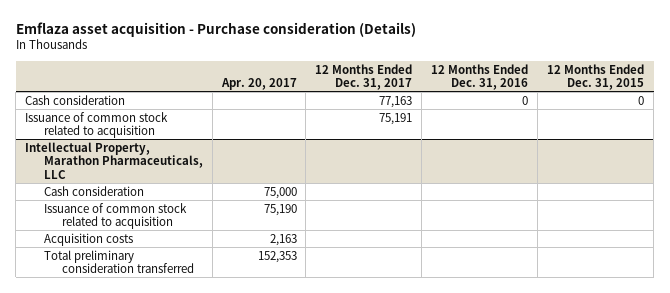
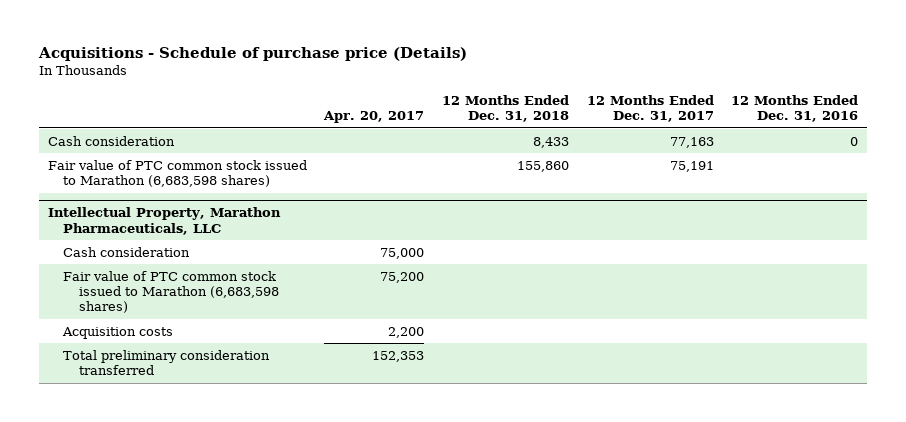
- Emflaza asset acquisition - Purchase consideration (Details)
+ Acquisitions - Schedule of purchase price (Details)
- | Apr. 20, 2017 | 12 Months Ended Dec. 31, 2017 | 12 Months Ended Dec. 31, 2016 | 12 Months Ended Dec. 31, 2015
+ | Apr. 20, 2017 | 12 Months Ended Dec. 31, 2018 | 12 Months Ended Dec. 31, 2017 | 12 Months Ended Dec. 31, 2016
- Issuance of common stock related to acquisition | | 75,191 | |
+ Fair value of PTC common stock issued to Marathon (6,683,598 shares) | | 155,860 | 75,191 |
@ Intellectual Property, Marathon Pharmaceuticals, LLC
- Issuance of common stock related to acquisition | 75,190 | | |
- Acquisition costs | 2,163 | | |
+ Fair value of PTC common stock issued to Marathon (6,683,598 shares) | 75,200 | | |
+ Acquisition costs | 2,200 | | |

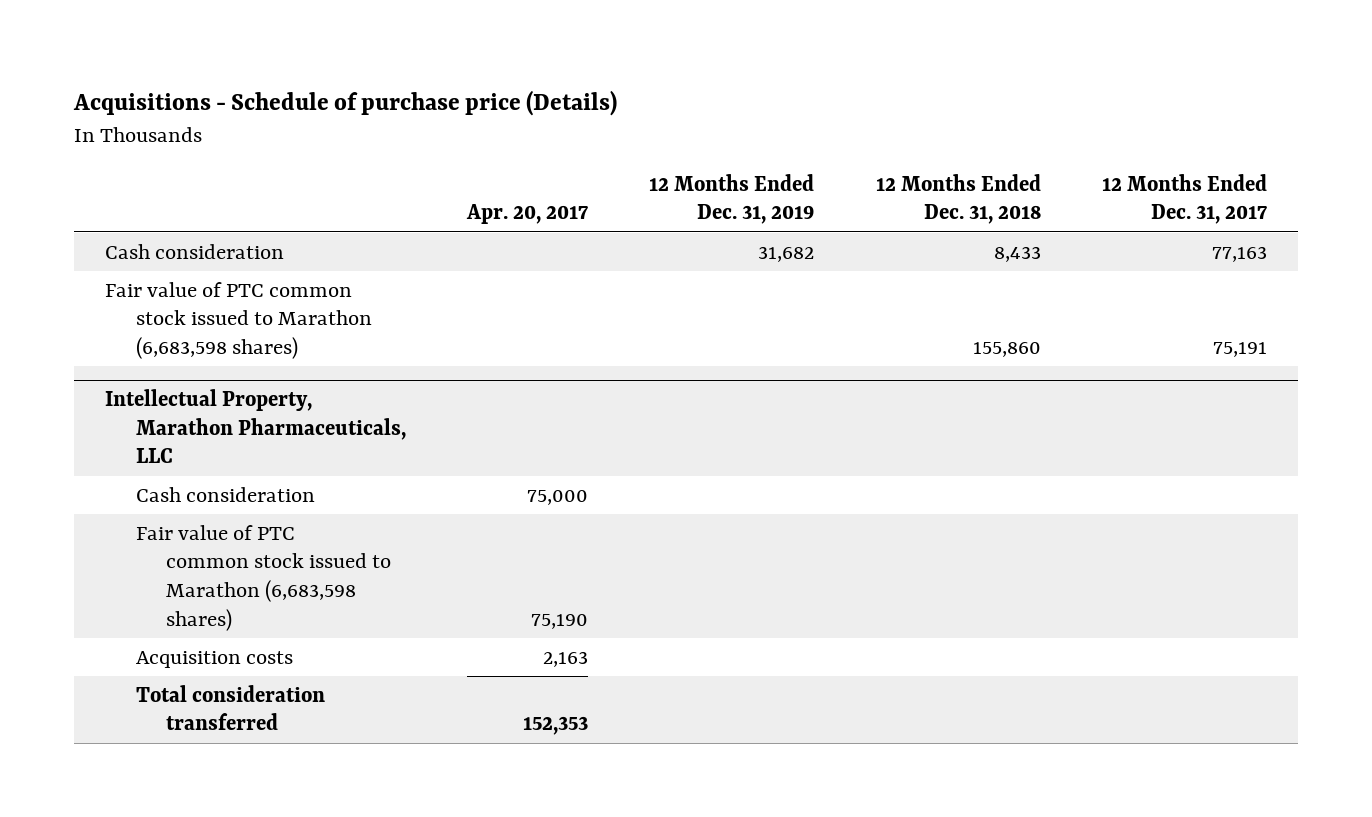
- | Apr. 20, 2017 | 12 Months Ended Dec. 31, 2018 | 12 Months Ended Dec. 31, 2017 | 12 Months Ended Dec. 31, 2016
+ | Apr. 20, 2017 | 12 Months Ended Dec. 31, 2019 | 12 Months Ended Dec. 31, 2018 | 12 Months Ended Dec. 31, 2017
@ Intellectual Property, Marathon Pharmaceuticals, LLC
- Fair value of PTC common stock issued to Marathon (6,683,598 shares) | 75,200 | | |
- Acquisition costs | 2,200 | | |
- Total preliminary consideration transferred | 152,353 | | |
+ Fair value of PTC common stock issued to Marathon (6,683,598 shares) | 75,190 | | |
+ Acquisition costs | 2,163 | | |
+ Total consideration transferred | 152,353 | | |

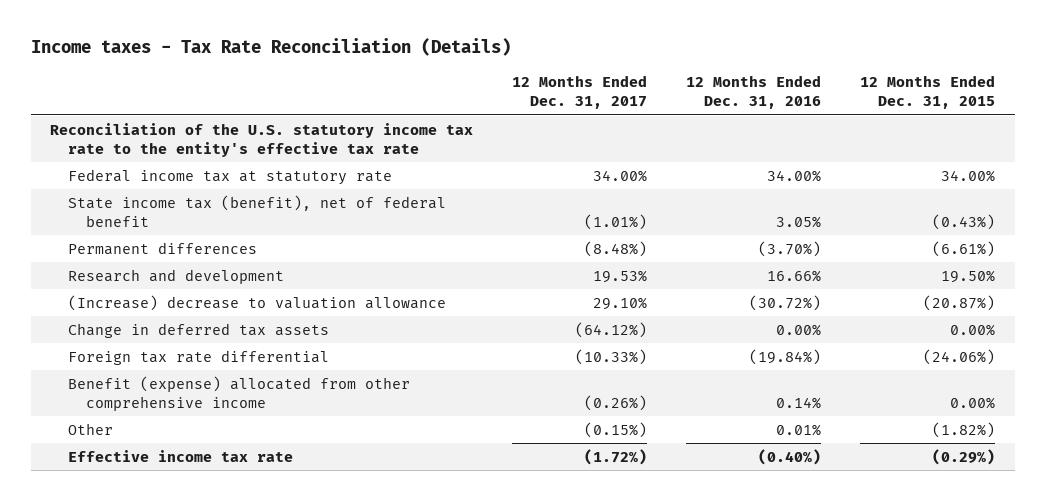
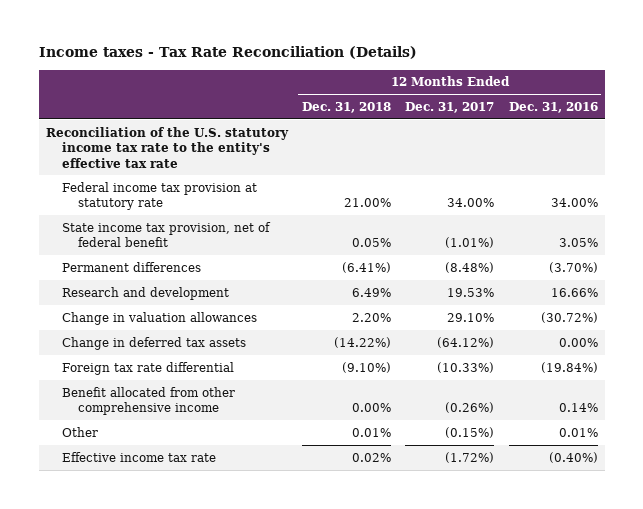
- | 12 Months Ended Dec. 31, 2017 | 12 Months Ended Dec. 31, 2016 | 12 Months Ended Dec. 31, 2015
+ | 12 Months Ended Dec. 31, 2018 | 12 Months Ended Dec. 31, 2017 | 12 Months Ended Dec. 31, 2016
- Federal income tax at statutory rate | 34.00% | 34.00% | 34.00%
- State income tax (benefit), net of federal benefit | (1.01%) | 3.05% | (0.43%)
+ Federal income tax provision at statutory rate | 21.00% | 34.00% | 34.00%
+ State income tax provision, net of federal benefit | 0.05% | (1.01%) | 3.05%
- (Increase) decrease to valuation allowance | 29.10% | (30.72%) | (20.87%)
+ Change in valuation allowances | 2.20% | 29.10% | (30.72%)
- Benefit (expense) allocated from other comprehensive income | (0.26%) | 0.14% | 0.00%
+ Benefit allocated from other comprehensive income | 0.00% | (0.26%) | 0.14%

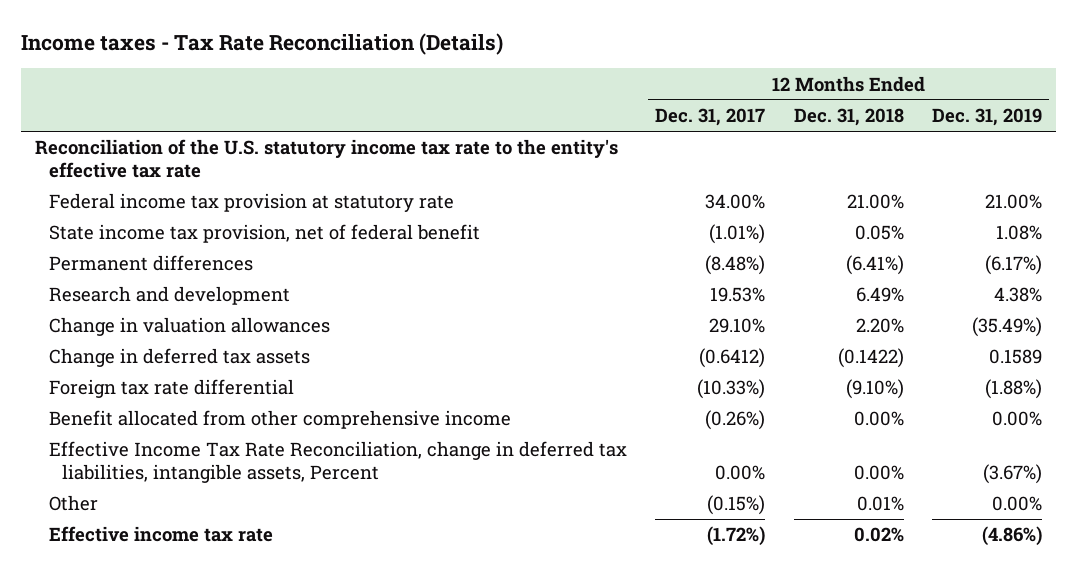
- | 12 Months Ended Dec. 31, 2018 | 12 Months Ended Dec. 31, 2017 | 12 Months Ended Dec. 31, 2016
+ | 12 Months Ended Dec. 31, 2017 | 12 Months Ended Dec. 31, 2018 | 12 Months Ended Dec. 31, 2019
- Change in deferred tax assets | (14.22%) | (64.12%) | 0.00%
+ Change in deferred tax assets | (0.6412) | (0.1422) | 0.1589
+ Effective Income Tax Rate Reconciliation, change in deferred tax liabilities, intangible assets, Percent | 0.00% | 0.00% | (3.67%)

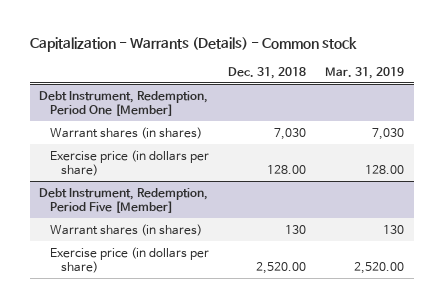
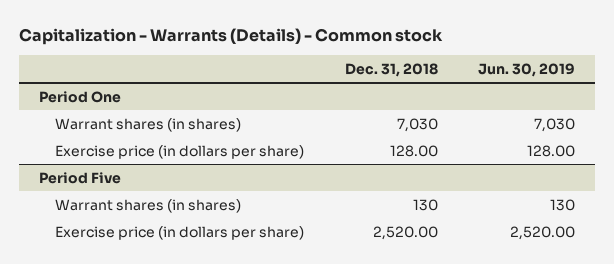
- | Dec. 31, 2018 | Mar. 31, 2019
+ | Dec. 31, 2018 | Jun. 30, 2019
- Debt Instrument, Redemption, Period One [Member]
+ Period One
- Debt Instrument, Redemption, Period Five [Member]
+ Period Five

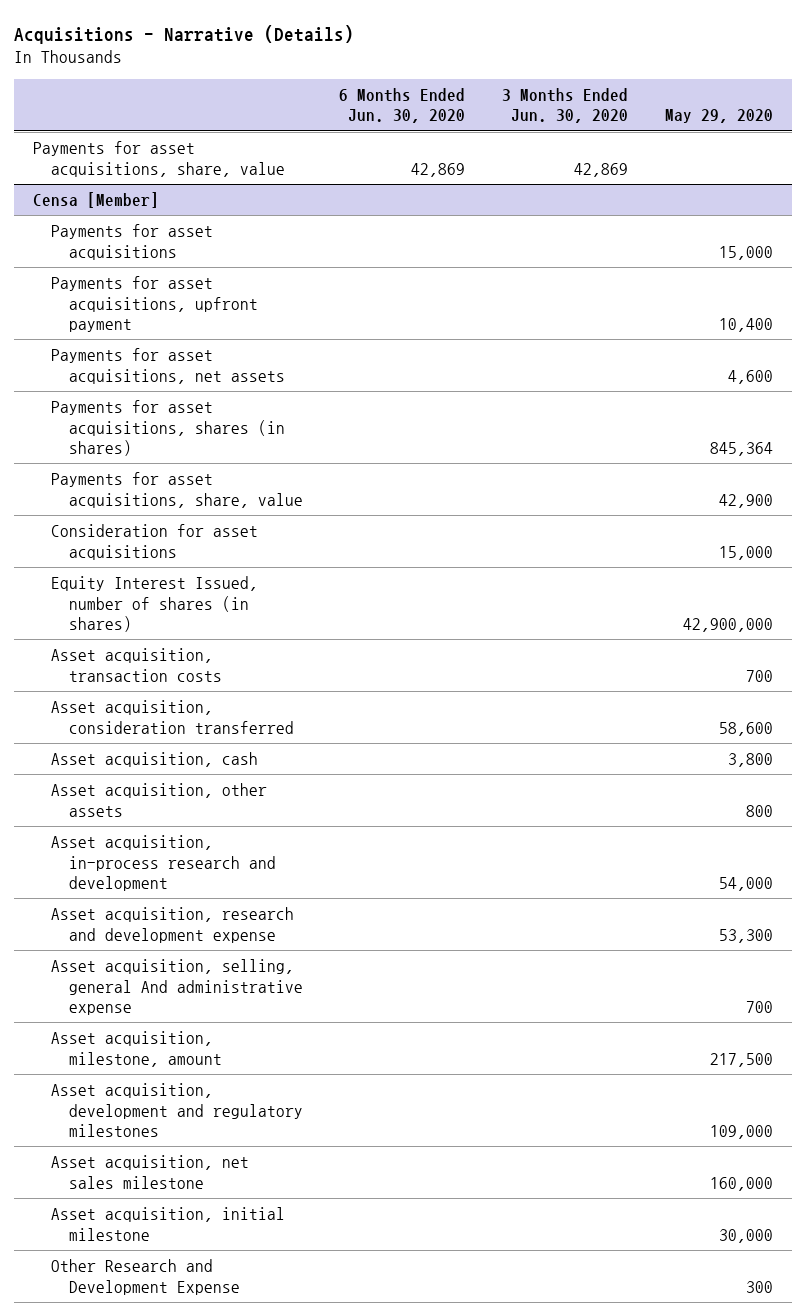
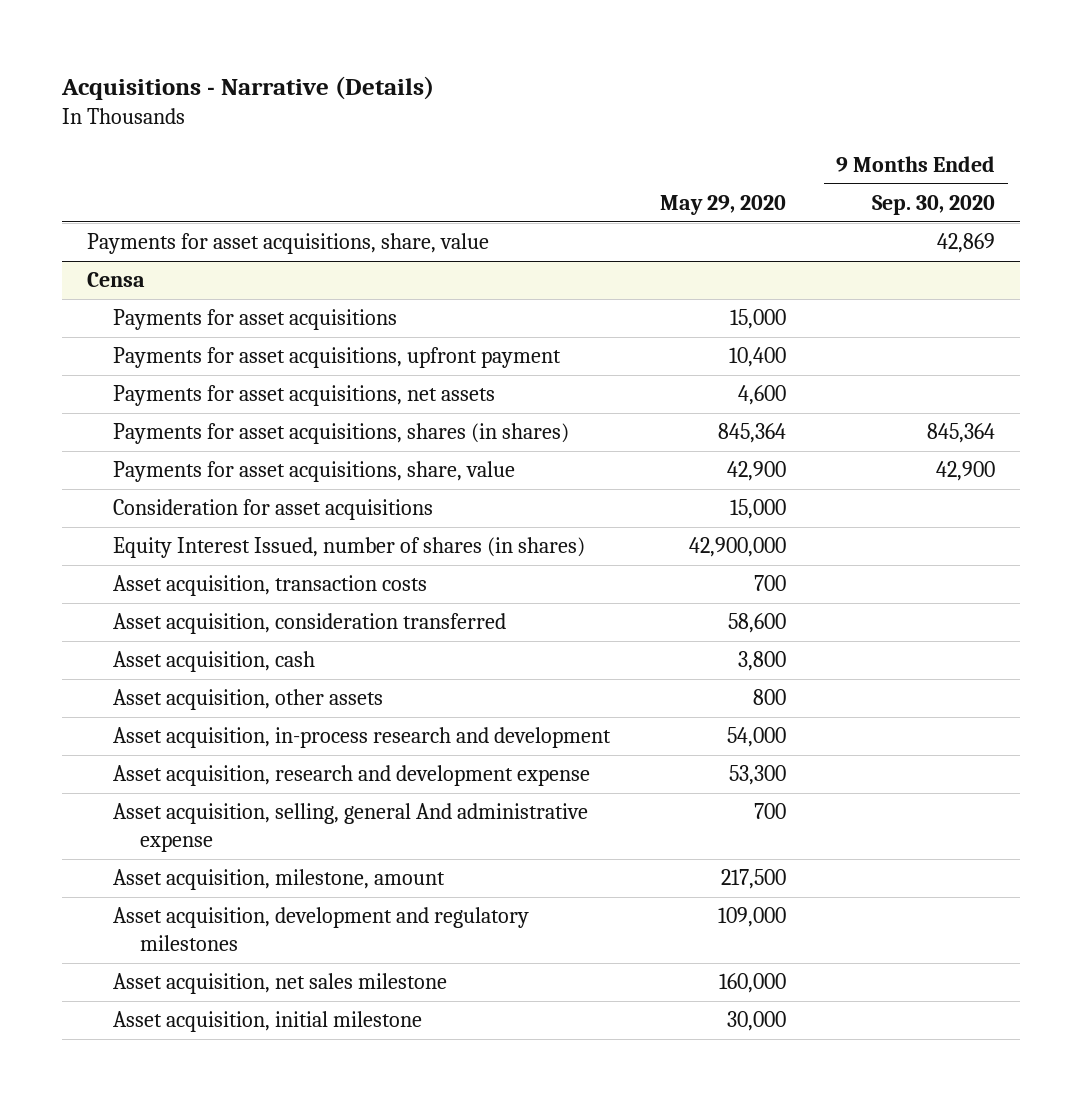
- | 6 Months Ended Jun. 30, 2020 | 3 Months Ended Jun. 30, 2020 | May 29, 2020
+ | May 29, 2020 | 9 Months Ended Sep. 30, 2020
- Censa [Member]
+ Censa
- Other Research and Development Expense | | | 300

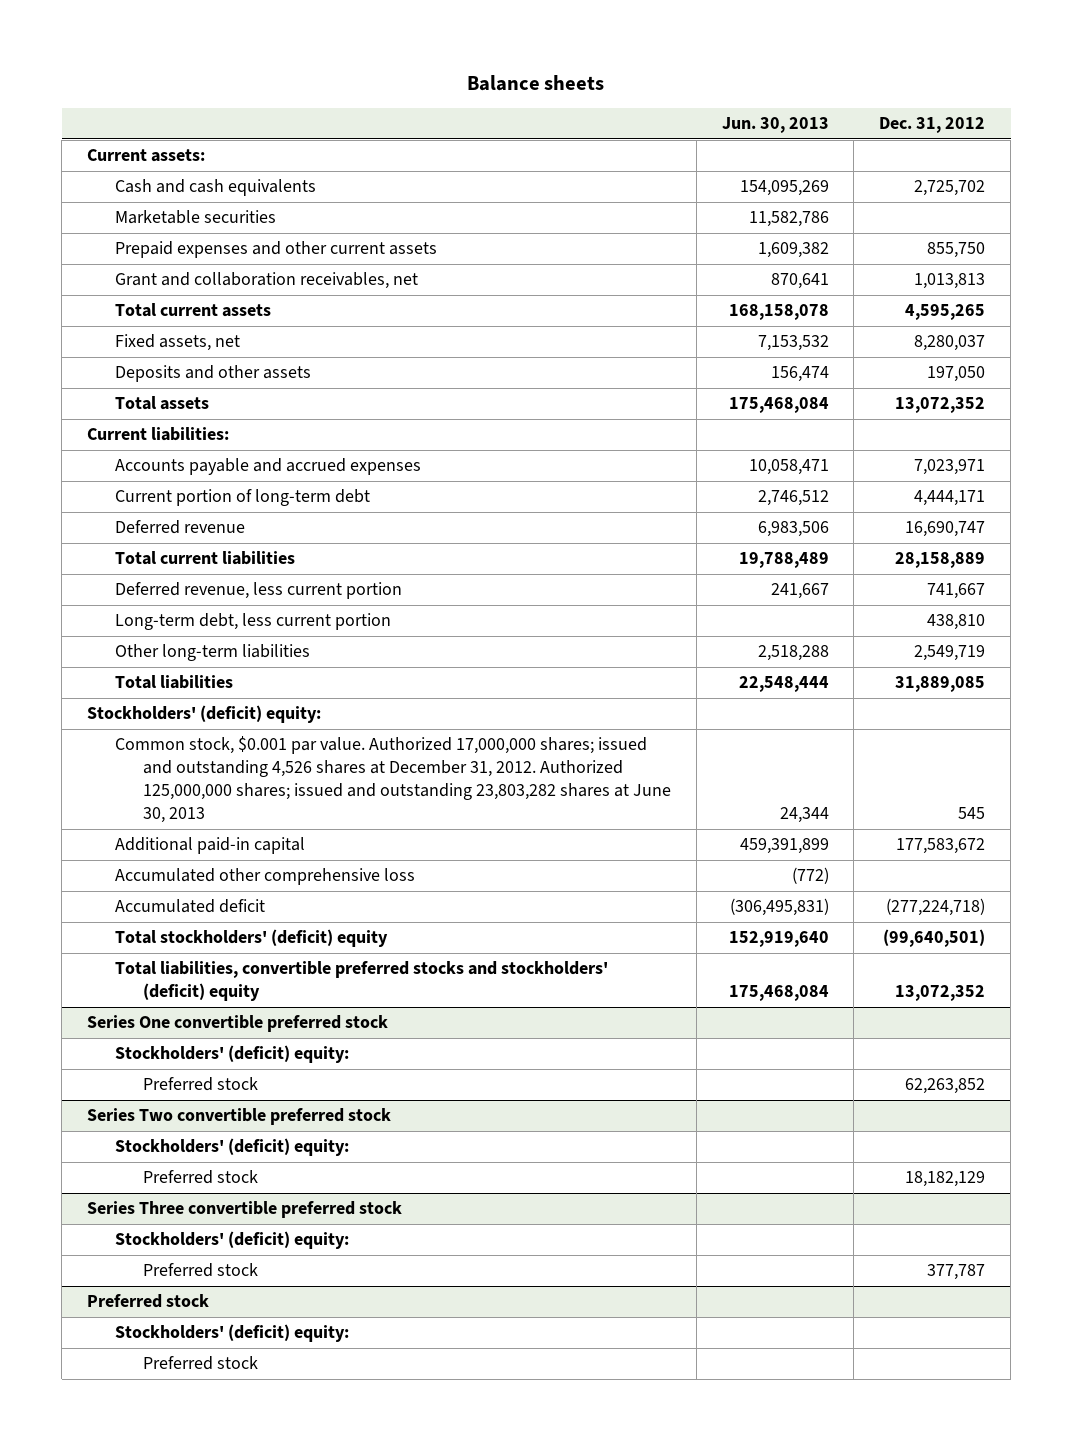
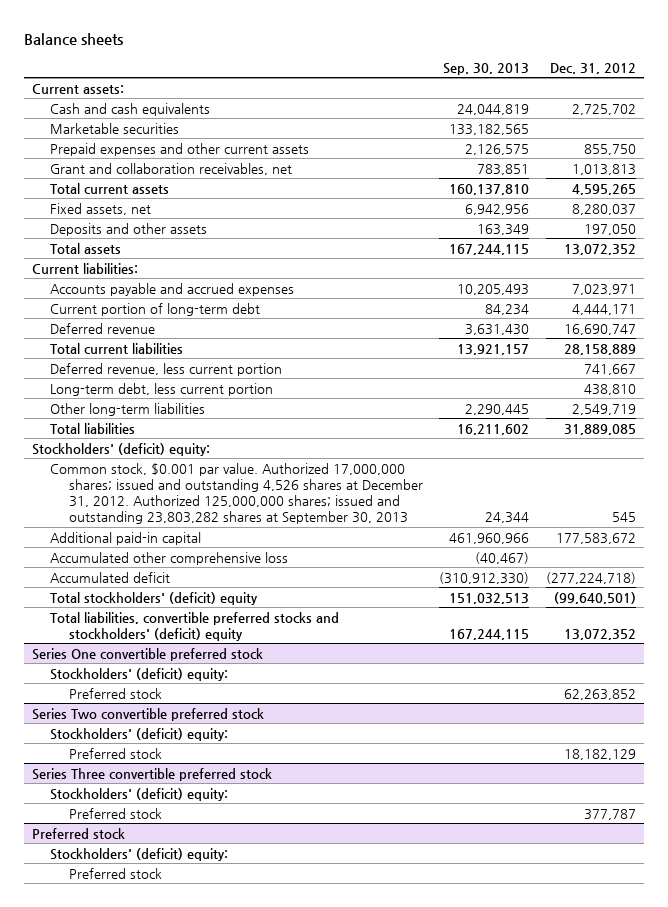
- | Jun. 30, 2013 | Dec. 31, 2012
+ | Sep. 30, 2013 | Dec. 31, 2012
- Common stock, $0.001 par value. Authorized 17,000,000 shares; issued and outstanding 4,526 shares at December 31, 2012. Authorized 125,000,000 shares; issued and outstanding 23,803,282 shares at June 30, 2013 | 24,344 | 545
+ Common stock, $0.001 par value. Authorized 17,000,000 shares; issued and outstanding 4,526 shares at December 31, 2012. Authorized 125,000,000 shares; issued and outstanding 23,803,282 shares at September 30, 2013 | 24,344 | 545

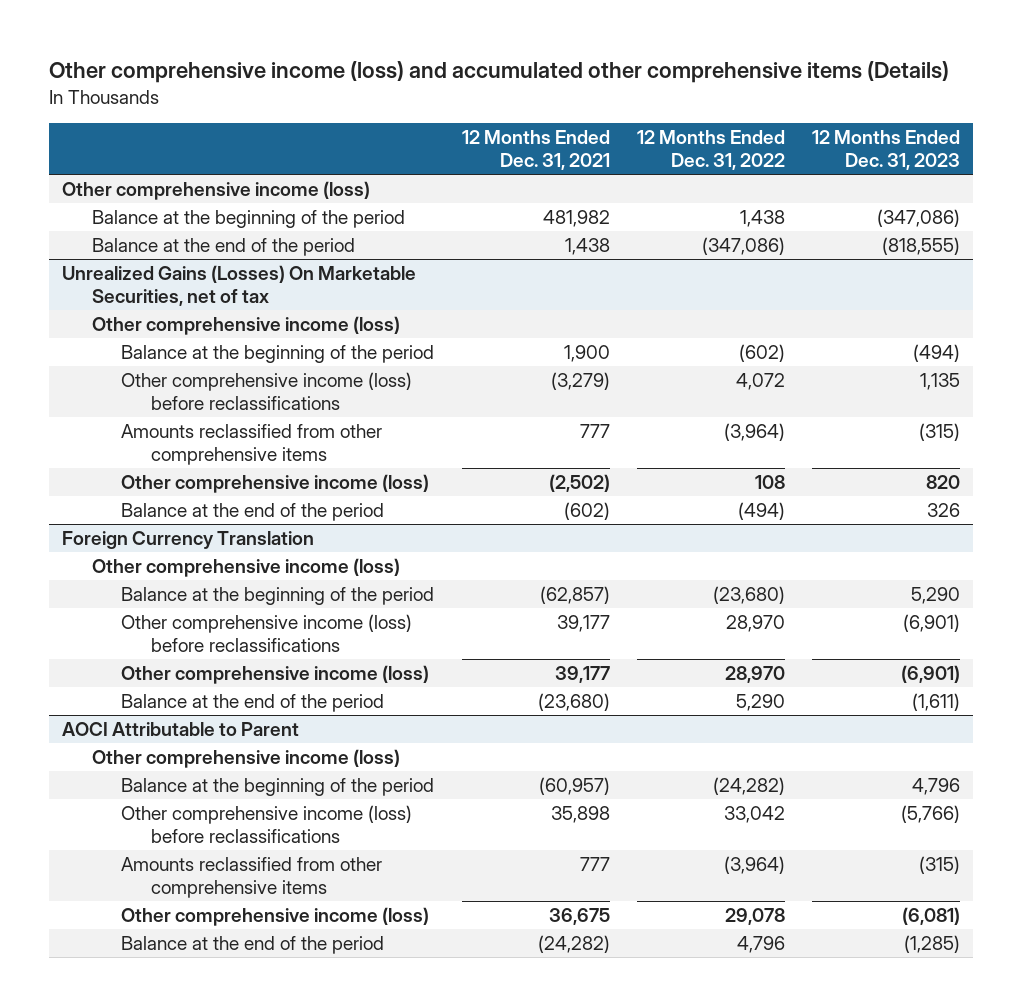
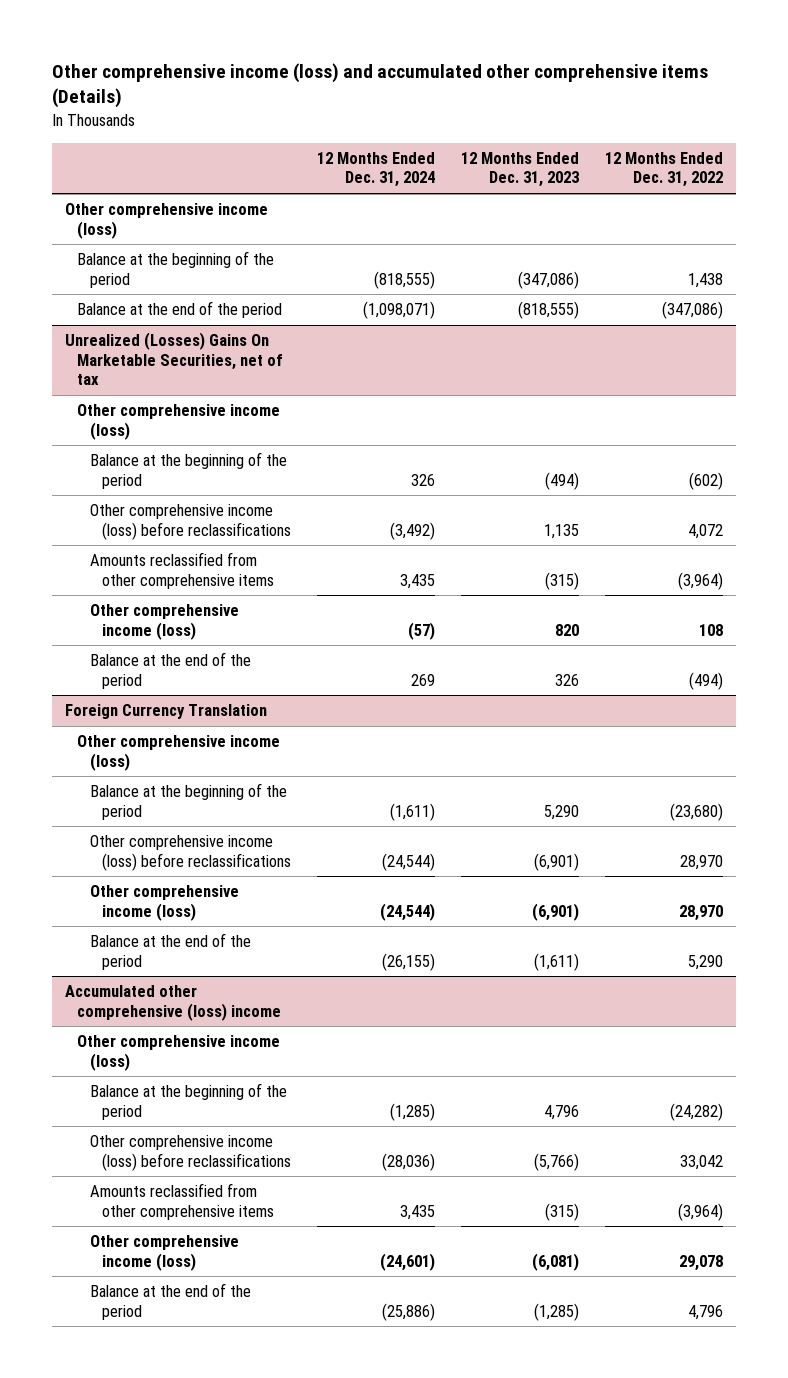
- | 12 Months Ended Dec. 31, 2021 | 12 Months Ended Dec. 31, 2022 | 12 Months Ended Dec. 31, 2023
+ | 12 Months Ended Dec. 31, 2024 | 12 Months Ended Dec. 31, 2023 | 12 Months Ended Dec. 31, 2022
- Unrealized Gains (Losses) On Marketable Securities, net of tax
+ Unrealized (Losses) Gains On Marketable Securities, net of tax
- AOCI Attributable to Parent
+ Accumulated other comprehensive (loss) income

